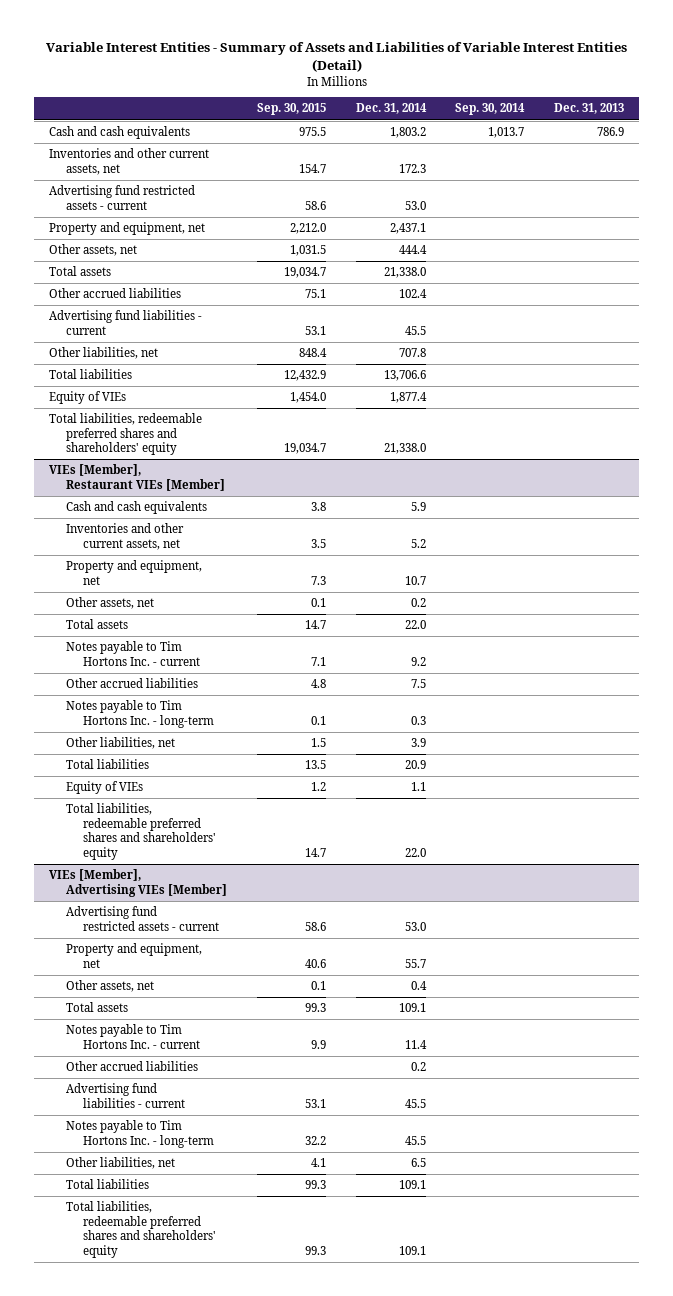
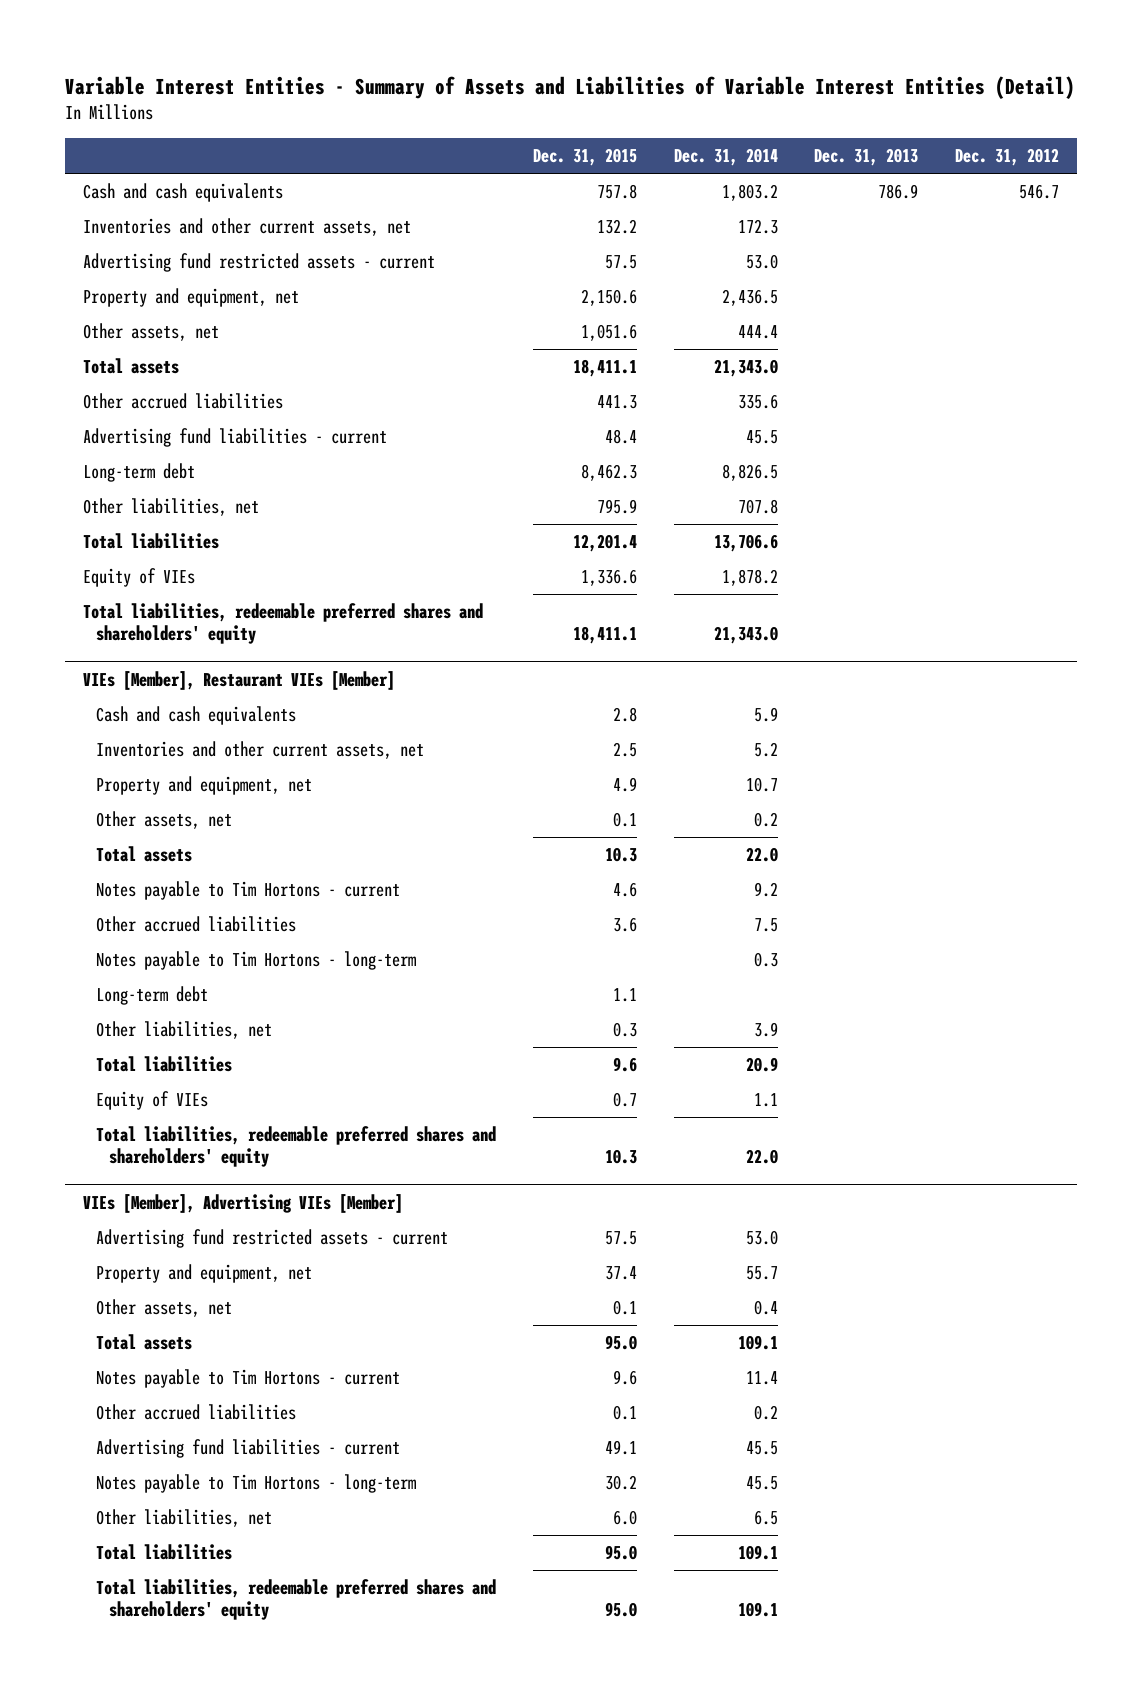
- | Sep. 30, 2015 | Dec. 31, 2014 | Sep. 30, 2014 | Dec. 31, 2013
+ | Dec. 31, 2015 | Dec. 31, 2014 | Dec. 31, 2013 | Dec. 31, 2012
- Property and equipment, net | 2,212.0 | 2,437.1 | |
+ Property and equipment, net | 2,150.6 | 2,436.5 | |
- Total assets | 19,034.7 | 21,338.0 | |
- Other accrued liabilities | 75.1 | 102.4 | |
+ Total assets | 18,411.1 | 21,343.0 | |
+ Other accrued liabilities | 441.3 | 335.6 | |
+ Long-term debt | 8,462.3 | 8,826.5 | |
- Equity of VIEs | 1,454.0 | 1,877.4 | |
- Total liabilities, redeemable preferred shares and shareholders' equity | 19,034.7 | 21,338.0 | |
+ Equity of VIEs | 1,336.6 | 1,878.2 | |
+ Total liabilities, redeemable preferred shares and shareholders' equity | 18,411.1 | 21,343.0 | |
@ VIEs [Member], Restaurant VIEs [Member]
- Notes payable to Tim Hortons Inc. - current | 7.1 | 9.2 | |
+ Notes payable to Tim Hortons - current | 4.6 | 9.2 | |
- Notes payable to Tim Hortons Inc. - long-term | 0.1 | 0.3 | |
+ Notes payable to Tim Hortons - long-term | | 0.3 | |
+ Long-term debt | 1.1 | | |
@ VIEs [Member], Advertising VIEs [Member]
- Notes payable to Tim Hortons Inc. - current | 9.9 | 11.4 | |
+ Notes payable to Tim Hortons - current | 9.6 | 11.4 | |
- Notes payable to Tim Hortons Inc. - long-term | 32.2 | 45.5 | |
+ Notes payable to Tim Hortons - long-term | 30.2 | 45.5 | |

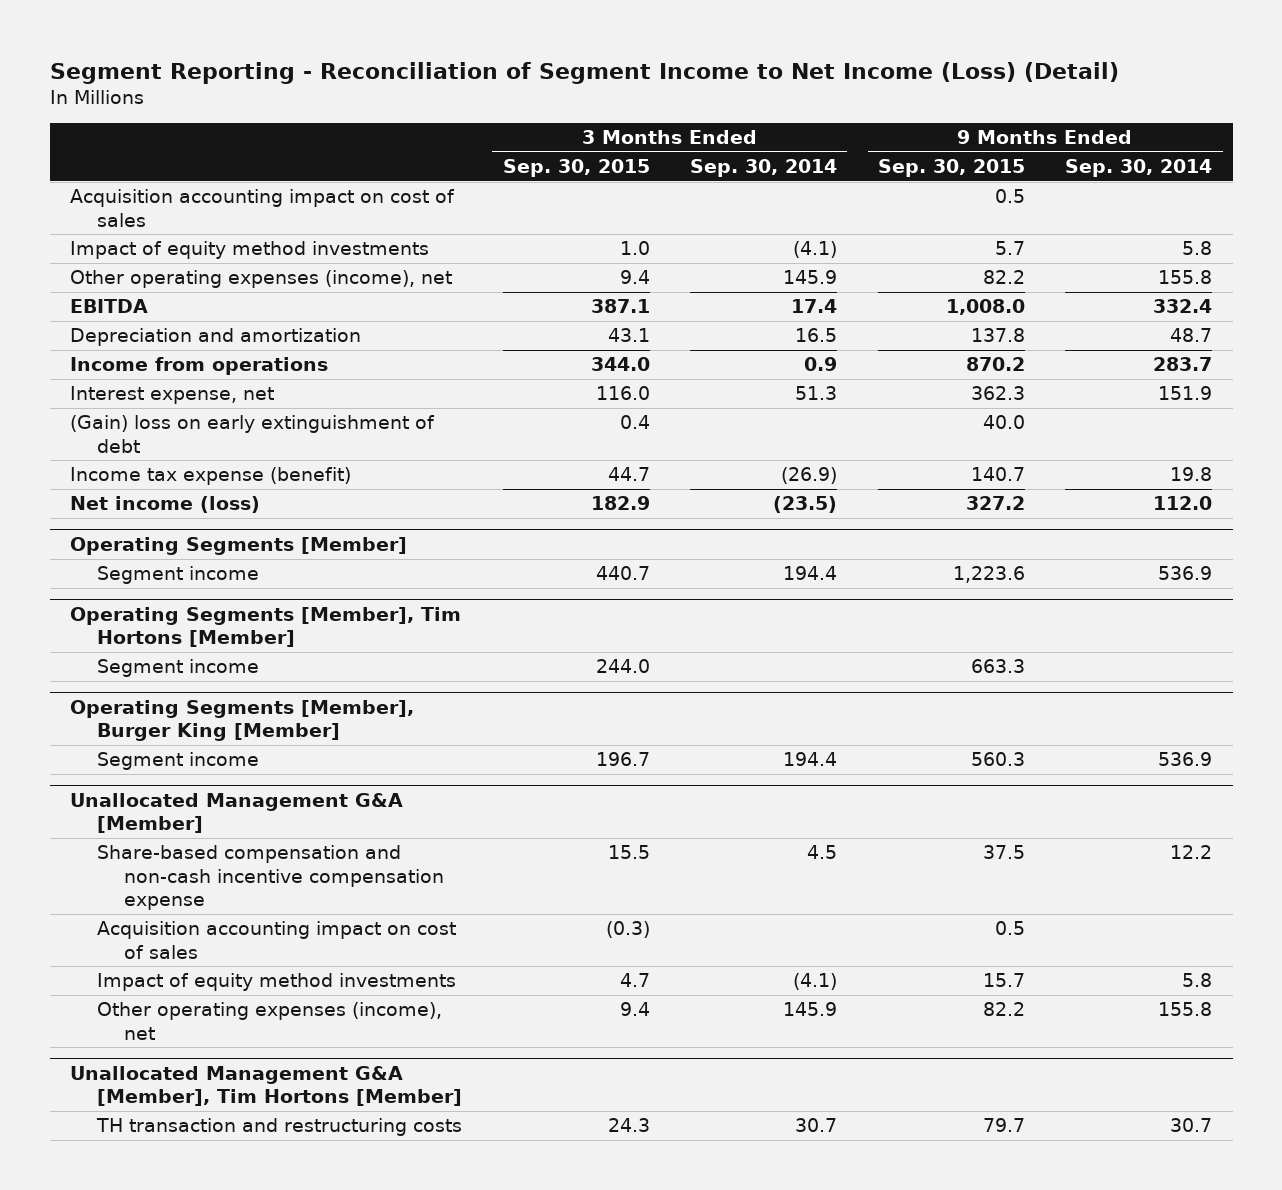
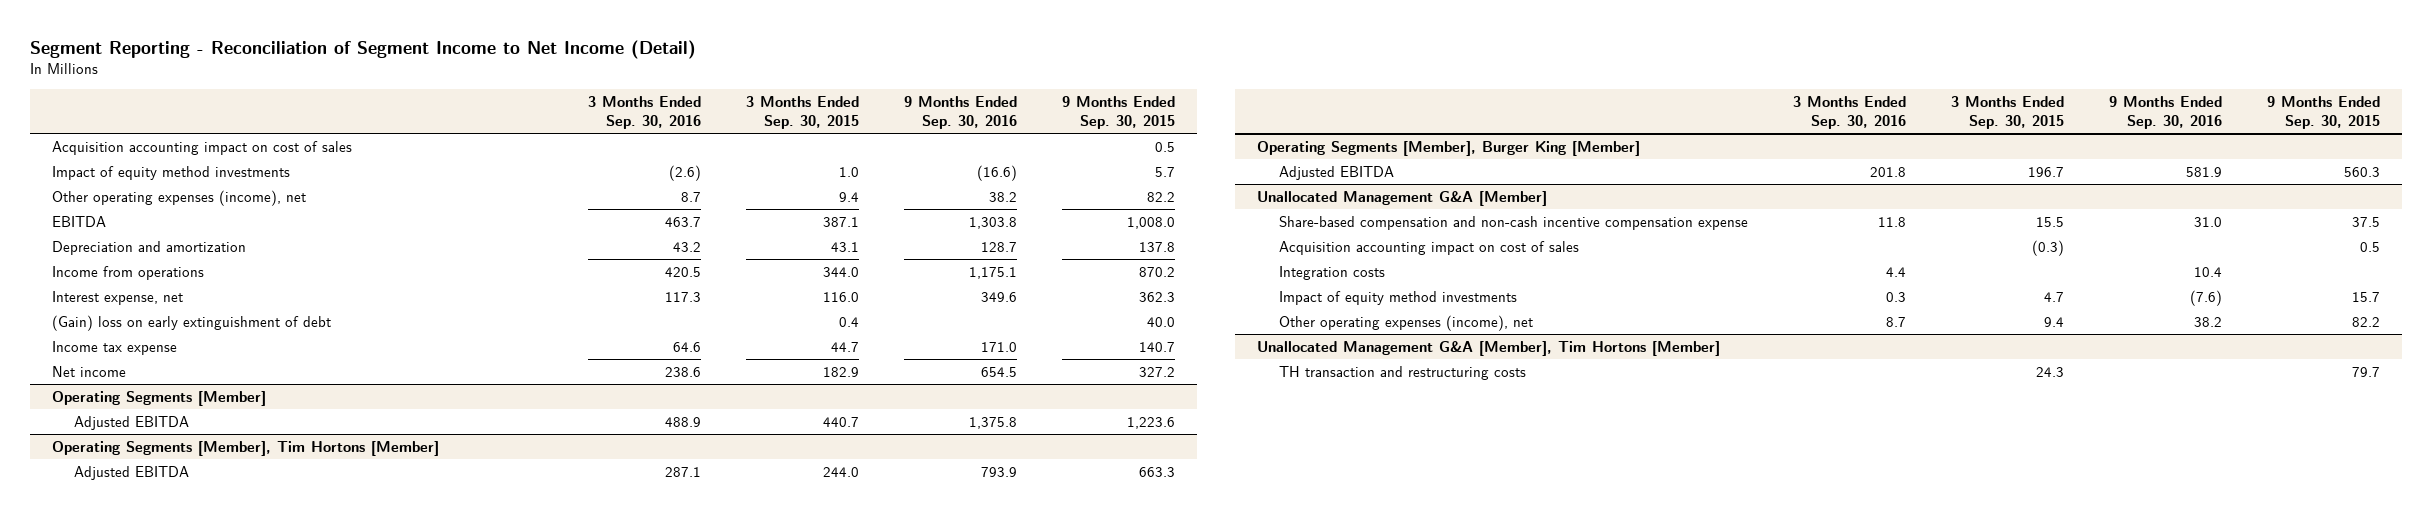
- Segment Reporting - Reconciliation of Segment Income to Net Income (Loss) (Detail)
+ Segment Reporting - Reconciliation of Segment Income to Net Income (Detail)
- | 3 Months Ended Sep. 30, 2015 | 3 Months Ended Sep. 30, 2014 | 9 Months Ended Sep. 30, 2015 | 9 Months Ended Sep. 30, 2014
+ | 3 Months Ended Sep. 30, 2016 | 3 Months Ended Sep. 30, 2015 | 9 Months Ended Sep. 30, 2016 | 9 Months Ended Sep. 30, 2015
- Income tax expense (benefit) | 44.7 | (26.9) | 140.7 | 19.8
- Net income (loss) | 182.9 | (23.5) | 327.2 | 112.0
+ Income tax expense | 64.6 | 44.7 | 171.0 | 140.7
+ Net income | 238.6 | 182.9 | 654.5 | 327.2
@ Operating Segments [Member]
- Segment income | 440.7 | 194.4 | 1,223.6 | 536.9
+ Adjusted EBITDA | 488.9 | 440.7 | 1,375.8 | 1,223.6
@ Operating Segments [Member], Tim Hortons [Member]
- Segment income | 244.0 | | 663.3 |
+ Adjusted EBITDA | 287.1 | 244.0 | 793.9 | 663.3
@ Operating Segments [Member], Burger King [Member]
- Segment income | 196.7 | 194.4 | 560.3 | 536.9
+ Adjusted EBITDA | 201.8 | 196.7 | 581.9 | 560.3
@ Unallocated Management G&A [Member]
+ Integration costs | 4.4 | | 10.4 |

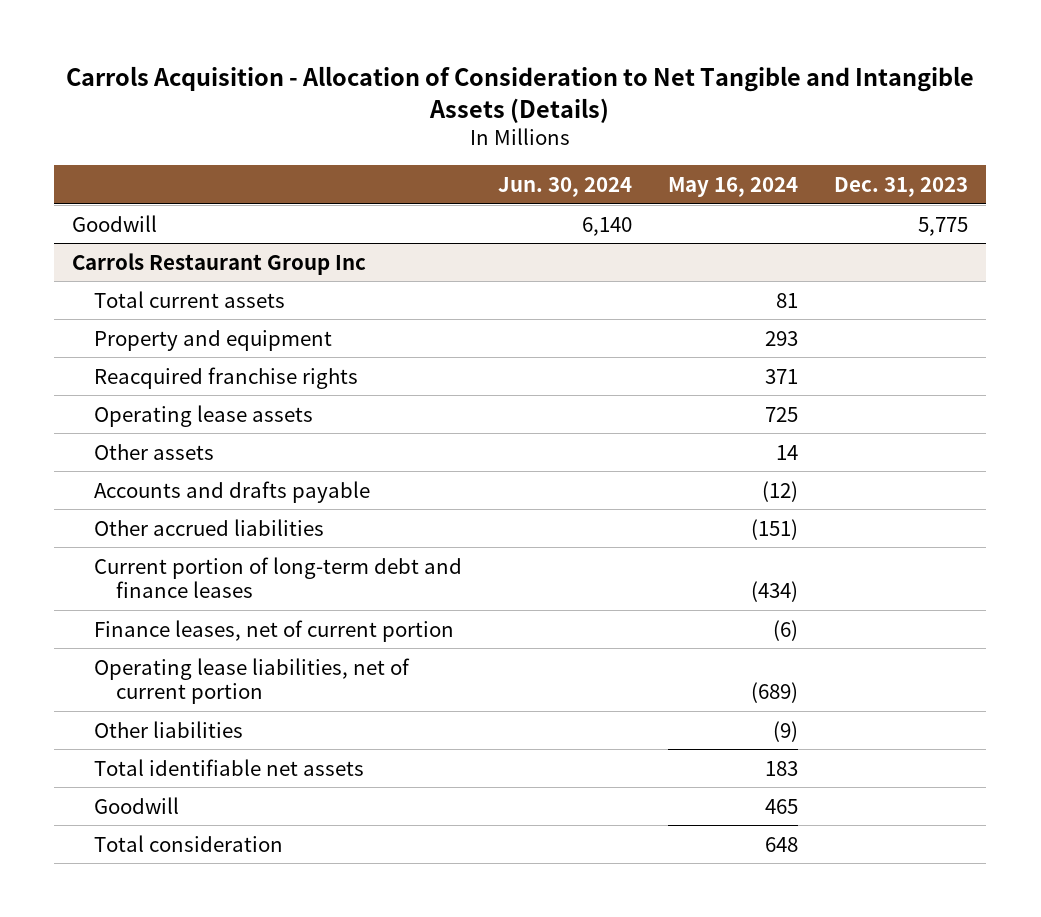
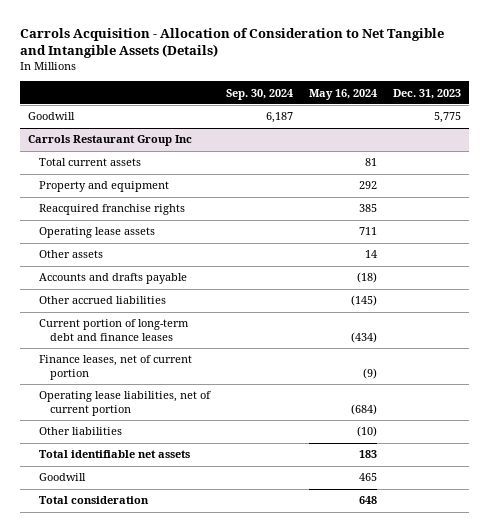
- | Jun. 30, 2024 | May 16, 2024 | Dec. 31, 2023
+ | Sep. 30, 2024 | May 16, 2024 | Dec. 31, 2023
@ Carrols Restaurant Group Inc
- Property and equipment | | 293 |
- Reacquired franchise rights | | 371 |
- Operating lease assets | | 725 |
+ Property and equipment | | 292 |
+ Reacquired franchise rights | | 385 |
+ Operating lease assets | | 711 |
- Accounts and drafts payable | | (12) |
- Other accrued liabilities | | (151) |
+ Accounts and drafts payable | | (18) |
+ Other accrued liabilities | | (145) |
- Finance leases, net of current portion | | (6) |
- Operating lease liabilities, net of current portion | | (689) |
- Other liabilities | | (9) |
+ Finance leases, net of current portion | | (9) |
+ Operating lease liabilities, net of current portion | | (684) |
+ Other liabilities | | (10) |

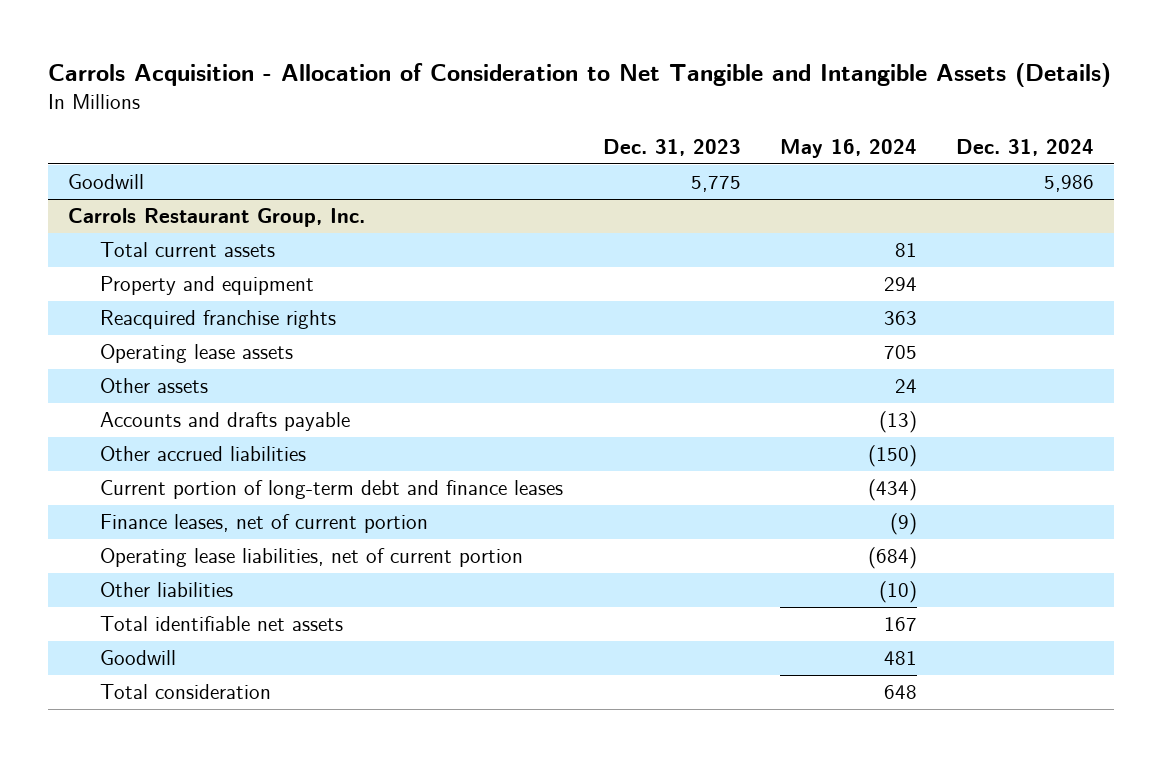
- | Sep. 30, 2024 | May 16, 2024 | Dec. 31, 2023
+ | Dec. 31, 2023 | May 16, 2024 | Dec. 31, 2024
- Carrols Restaurant Group Inc
+ Carrols Restaurant Group, Inc.
- Property and equipment | | 292 |
- Reacquired franchise rights | | 385 |
- Operating lease assets | | 711 |
- Other assets | | 14 |
- Accounts and drafts payable | | (18) |
- Other accrued liabilities | | (145) |
+ Property and equipment | | 294 |
+ Reacquired franchise rights | | 363 |
+ Operating lease assets | | 705 |
+ Other assets | | 24 |
+ Accounts and drafts payable | | (13) |
+ Other accrued liabilities | | (150) |
- Total identifiable net assets | | 183 |
- Goodwill | | 465 |
+ Total identifiable net assets | | 167 |
+ Goodwill | | 481 |

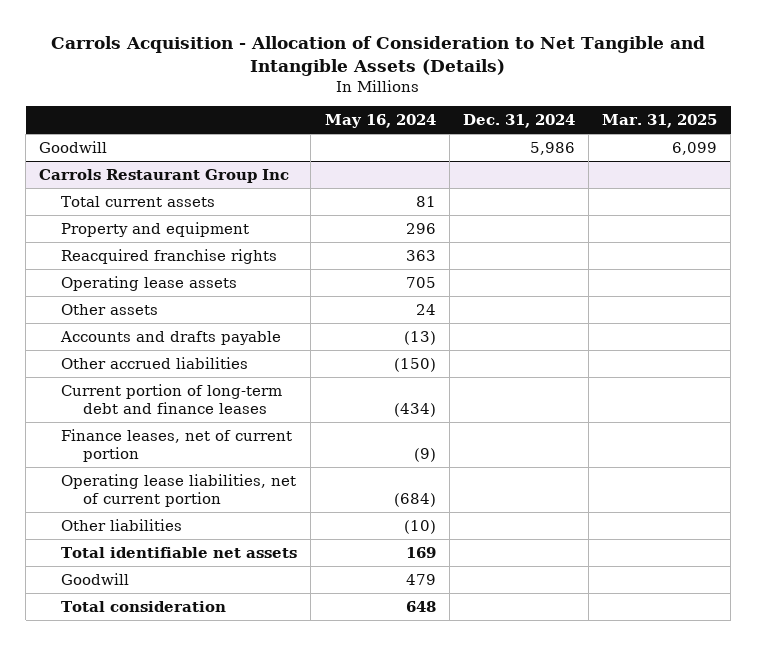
- | Dec. 31, 2023 | May 16, 2024 | Dec. 31, 2024
+ | May 16, 2024 | Dec. 31, 2024 | Mar. 31, 2025
- Carrols Restaurant Group, Inc.
+ Carrols Restaurant Group Inc
- Property and equipment | | 294 |
+ Property and equipment | 296 | |
- Total identifiable net assets | | 167 |
- Goodwill | | 481 |
+ Total identifiable net assets | 169 | |
+ Goodwill | 479 | |

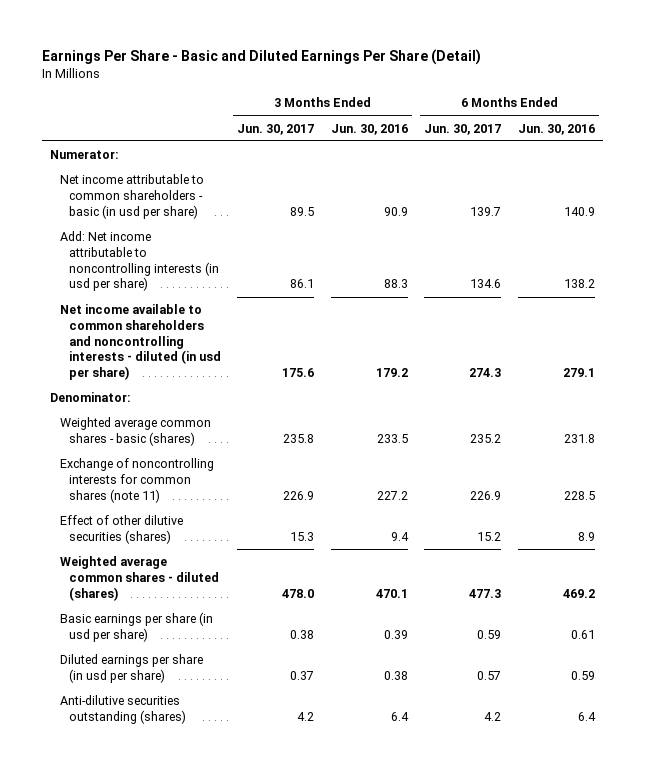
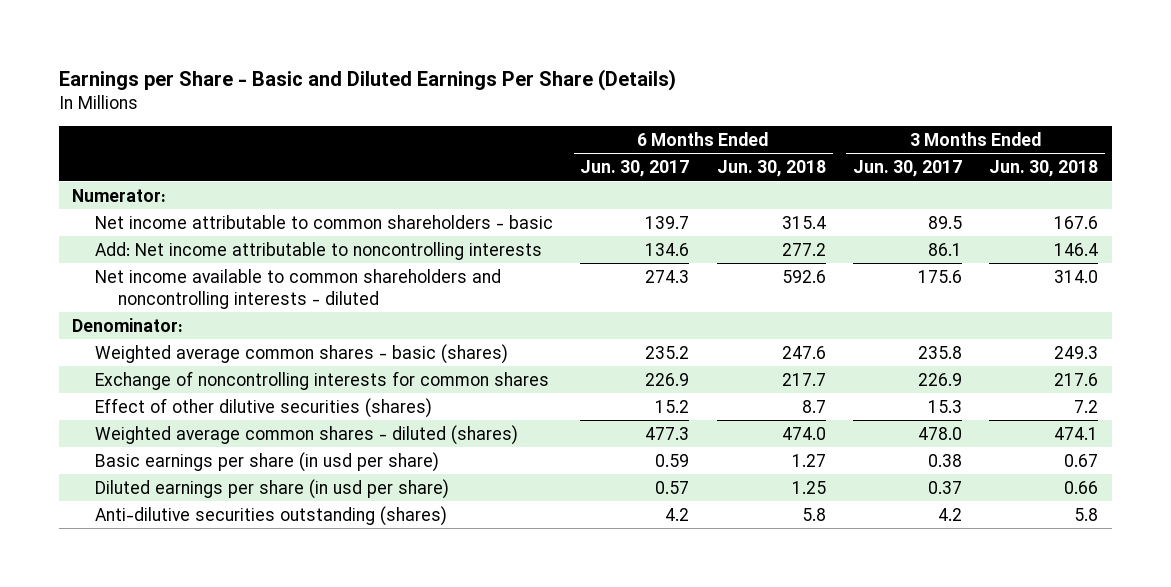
- Earnings Per Share - Basic and Diluted Earnings Per Share (Detail)
+ Earnings per Share - Basic and Diluted Earnings Per Share (Details)
- | 3 Months Ended Jun. 30, 2017 | 3 Months Ended Jun. 30, 2016 | 6 Months Ended Jun. 30, 2017 | 6 Months Ended Jun. 30, 2016
+ | 6 Months Ended Jun. 30, 2017 | 6 Months Ended Jun. 30, 2018 | 3 Months Ended Jun. 30, 2017 | 3 Months Ended Jun. 30, 2018
- Net income attributable to common shareholders - basic (in usd per share) | 89.5 | 90.9 | 139.7 | 140.9
- Add: Net income attributable to noncontrolling interests (in usd per share) | 86.1 | 88.3 | 134.6 | 138.2
- Net income available to common shareholders and noncontrolling interests - diluted (in usd per share) | 175.6 | 179.2 | 274.3 | 279.1
+ Net income attributable to common shareholders - basic | 139.7 | 315.4 | 89.5 | 167.6
+ Add: Net income attributable to noncontrolling interests | 134.6 | 277.2 | 86.1 | 146.4
+ Net income available to common shareholders and noncontrolling interests - diluted | 274.3 | 592.6 | 175.6 | 314.0
- Exchange of noncontrolling interests for common shares (note 11) | 226.9 | 227.2 | 226.9 | 228.5
+ Exchange of noncontrolling interests for common shares | 226.9 | 217.7 | 226.9 | 217.6

